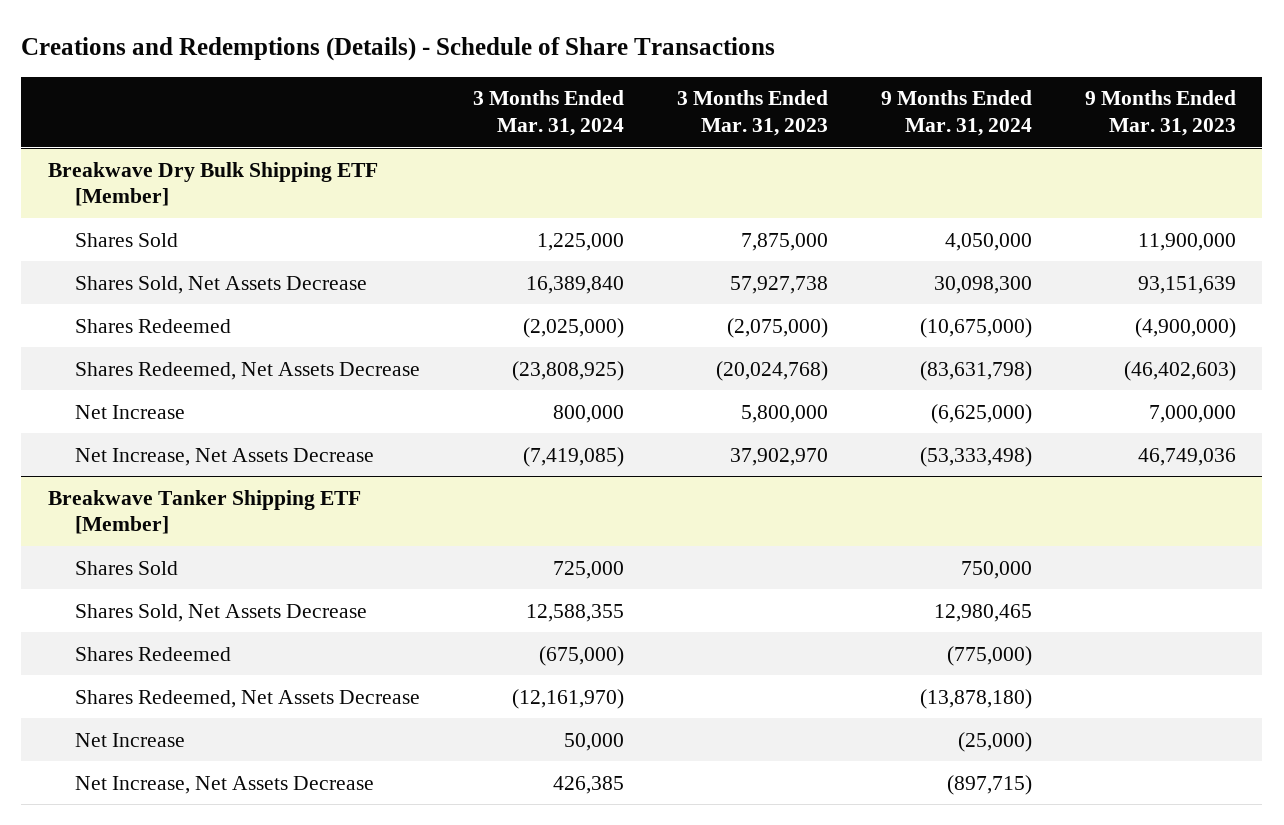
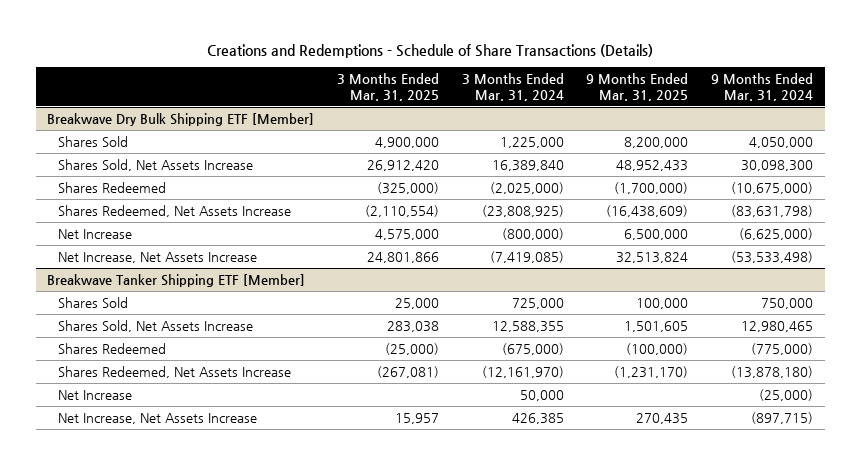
- Creations and Redemptions (Details) - Schedule of Share Transactions
+ Creations and Redemptions - Schedule of Share Transactions (Details)
- | 3 Months Ended Mar. 31, 2024 | 3 Months Ended Mar. 31, 2023 | 9 Months Ended Mar. 31, 2024 | 9 Months Ended Mar. 31, 2023
+ | 3 Months Ended Mar. 31, 2025 | 3 Months Ended Mar. 31, 2024 | 9 Months Ended Mar. 31, 2025 | 9 Months Ended Mar. 31, 2024
@ Breakwave Dry Bulk Shipping ETF [Member]
- Shares Sold, Net Assets Decrease | 16,389,840 | 57,927,738 | 30,098,300 | 93,151,639
+ Shares Sold, Net Assets Increase | 26,912,420 | 16,389,840 | 48,952,433 | 30,098,300
- Shares Redeemed, Net Assets Decrease | (23,808,925) | (20,024,768) | (83,631,798) | (46,402,603)
- Net Increase | 800,000 | 5,800,000 | (6,625,000) | 7,000,000
- Net Increase, Net Assets Decrease | (7,419,085) | 37,902,970 | (53,333,498) | 46,749,036
+ Shares Redeemed, Net Assets Increase | (2,110,554) | (23,808,925) | (16,438,609) | (83,631,798)
+ Net Increase | 4,575,000 | (800,000) | 6,500,000 | (6,625,000)
+ Net Increase, Net Assets Increase | 24,801,866 | (7,419,085) | 32,513,824 | (53,533,498)
@ Breakwave Tanker Shipping ETF [Member]
- Shares Sold, Net Assets Decrease | 12,588,355 | | 12,980,465 |
+ Shares Sold, Net Assets Increase | 283,038 | 12,588,355 | 1,501,605 | 12,980,465
- Shares Redeemed, Net Assets Decrease | (12,161,970) | | (13,878,180) |
+ Shares Redeemed, Net Assets Increase | (267,081) | (12,161,970) | (1,231,170) | (13,878,180)
- Net Increase, Net Assets Decrease | 426,385 | | (897,715) |
+ Net Increase, Net Assets Increase | 15,957 | 426,385 | 270,435 | (897,715)

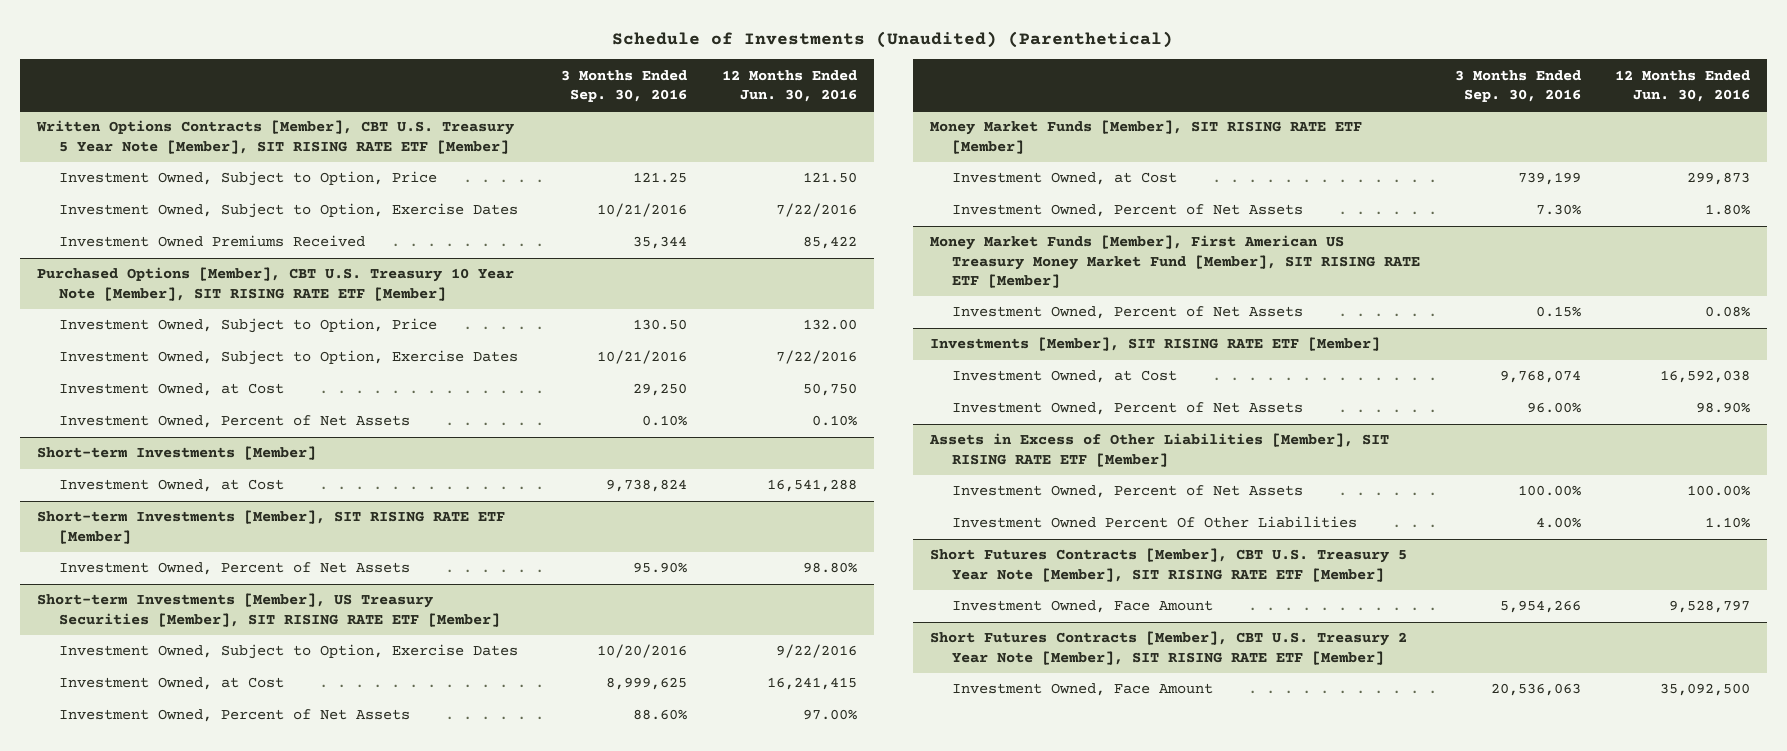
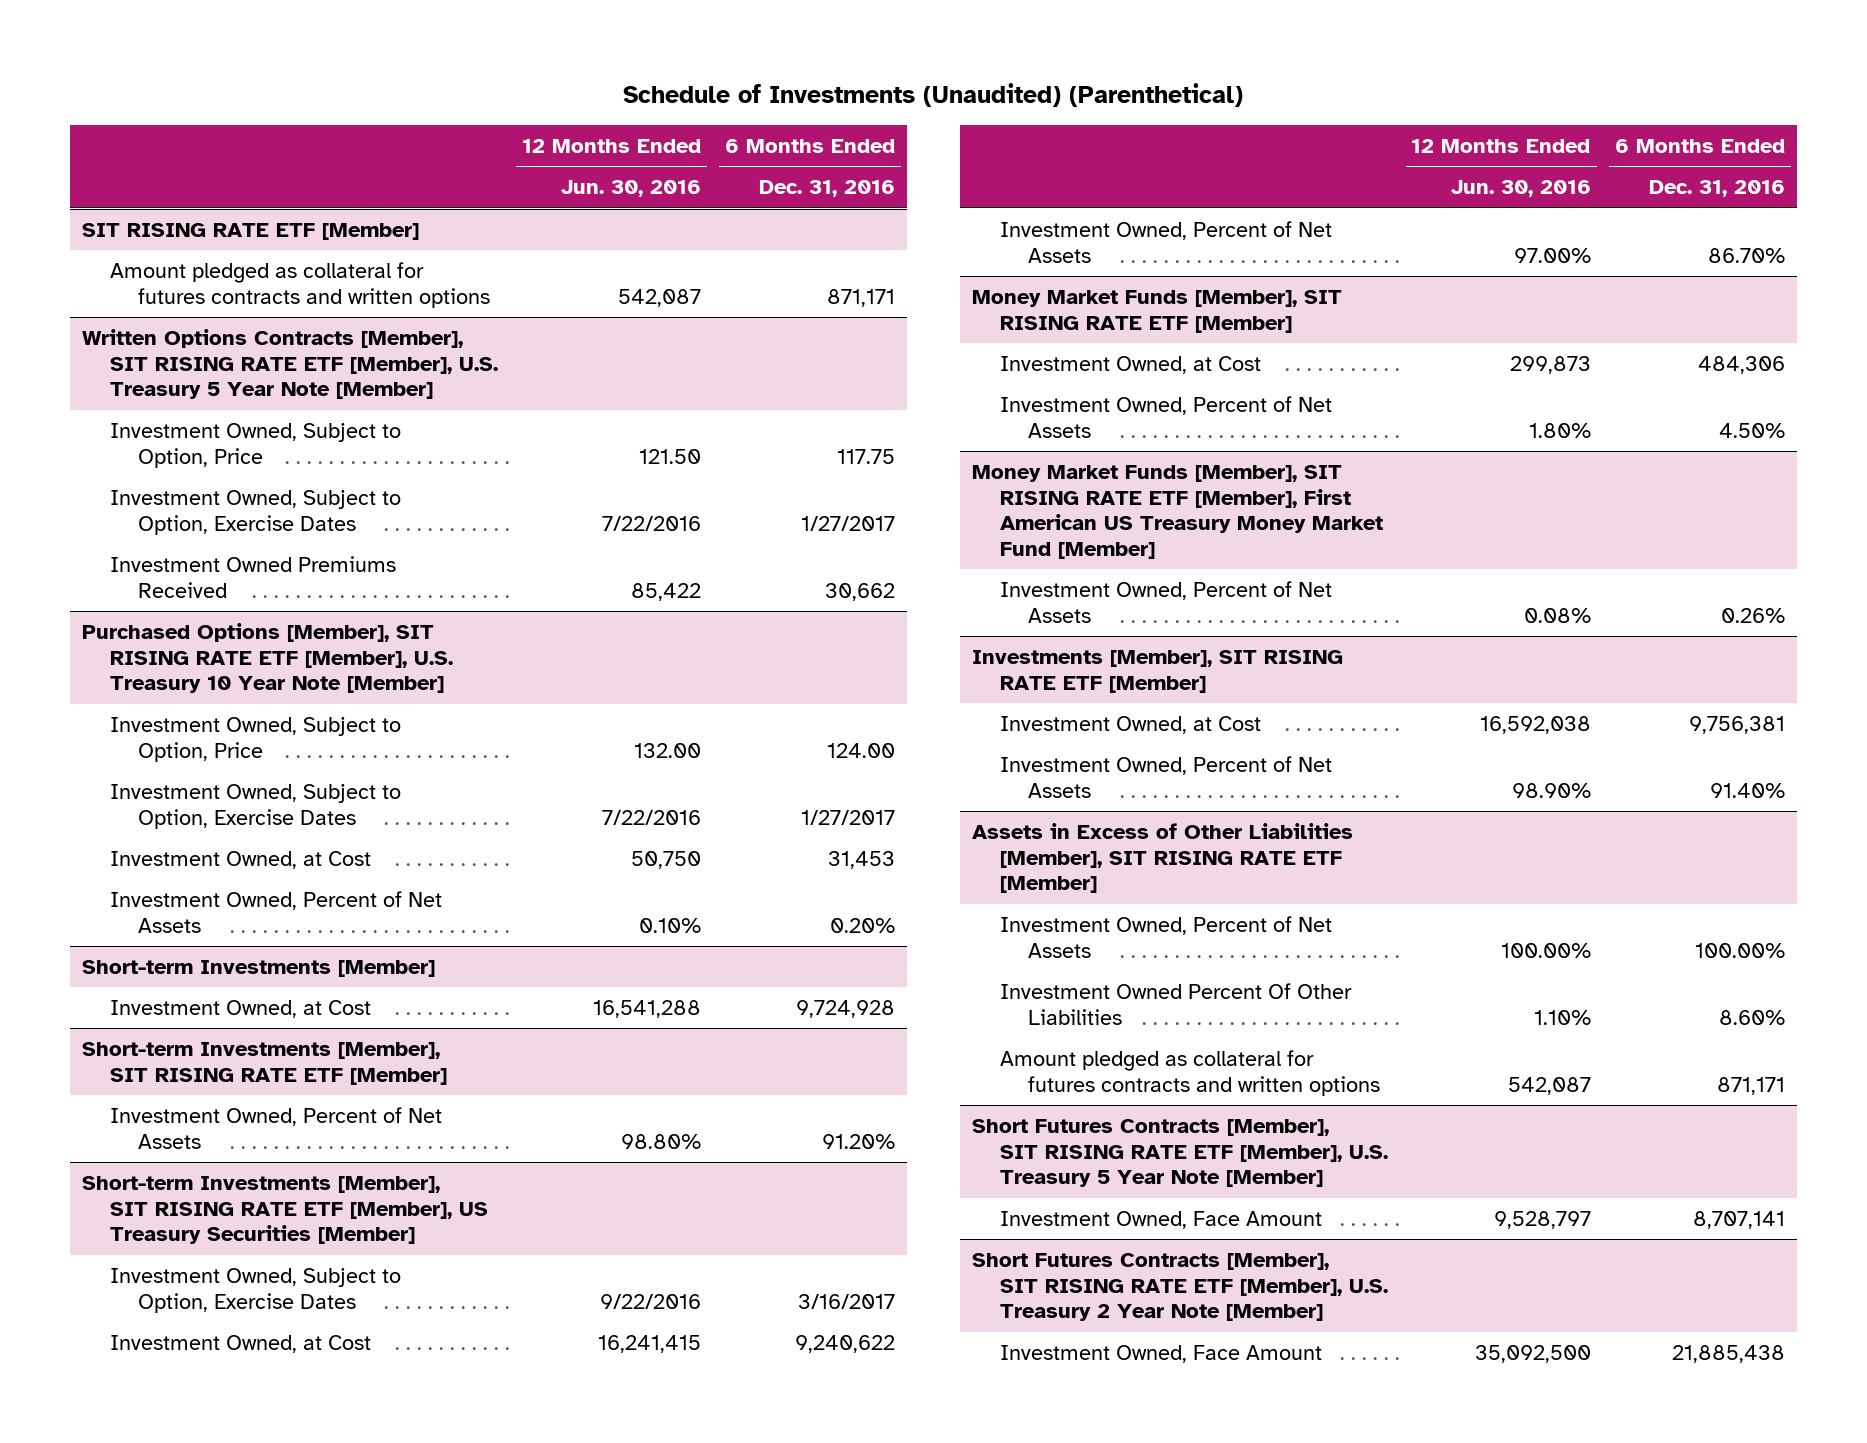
- | 3 Months Ended Sep. 30, 2016 | 12 Months Ended Jun. 30, 2016
+ | 12 Months Ended Jun. 30, 2016 | 6 Months Ended Dec. 31, 2016
- Written Options Contracts [Member], CBT U.S. Treasury 5 Year Note [Member], SIT RISING RATE ETF [Member]
+ SIT RISING RATE ETF [Member]
+ Amount pledged as collateral for futures contracts and written options | 542,087 | 871,171
+ Written Options Contracts [Member], SIT RISING RATE ETF [Member], U.S. Treasury 5 Year Note [Member]
- Purchased Options [Member], CBT U.S. Treasury 10 Year Note [Member], SIT RISING RATE ETF [Member]
+ Purchased Options [Member], SIT RISING RATE ETF [Member], U.S. Treasury 10 Year Note [Member]
- Short-term Investments [Member], US Treasury Securities [Member], SIT RISING RATE ETF [Member]
+ Short-term Investments [Member], SIT RISING RATE ETF [Member], US Treasury Securities [Member]
- Money Market Funds [Member], First American US Treasury Money Market Fund [Member], SIT RISING RATE ETF [Member]
+ Money Market Funds [Member], SIT RISING RATE ETF [Member], First American US Treasury Money Market Fund [Member]
- Short Futures Contracts [Member], CBT U.S. Treasury 5 Year Note [Member], SIT RISING RATE ETF [Member]
@ Assets in Excess of Other Liabilities [Member], SIT RISING RATE ETF [Member]
+ Amount pledged as collateral for futures contracts and written options | 542,087 | 871,171
+ Short Futures Contracts [Member], SIT RISING RATE ETF [Member], U.S. Treasury 5 Year Note [Member]
- Short Futures Contracts [Member], CBT U.S. Treasury 2 Year Note [Member], SIT RISING RATE ETF [Member]
+ Short Futures Contracts [Member], SIT RISING RATE ETF [Member], U.S. Treasury 2 Year Note [Member]

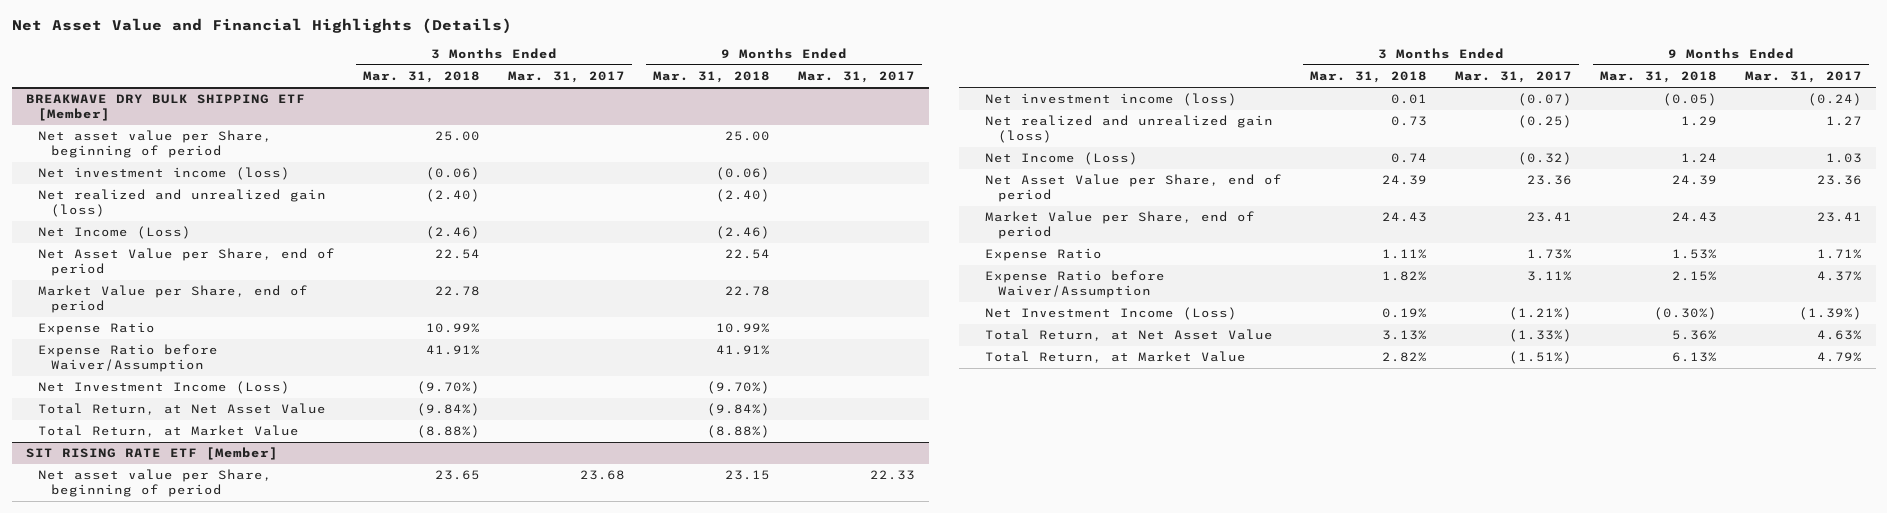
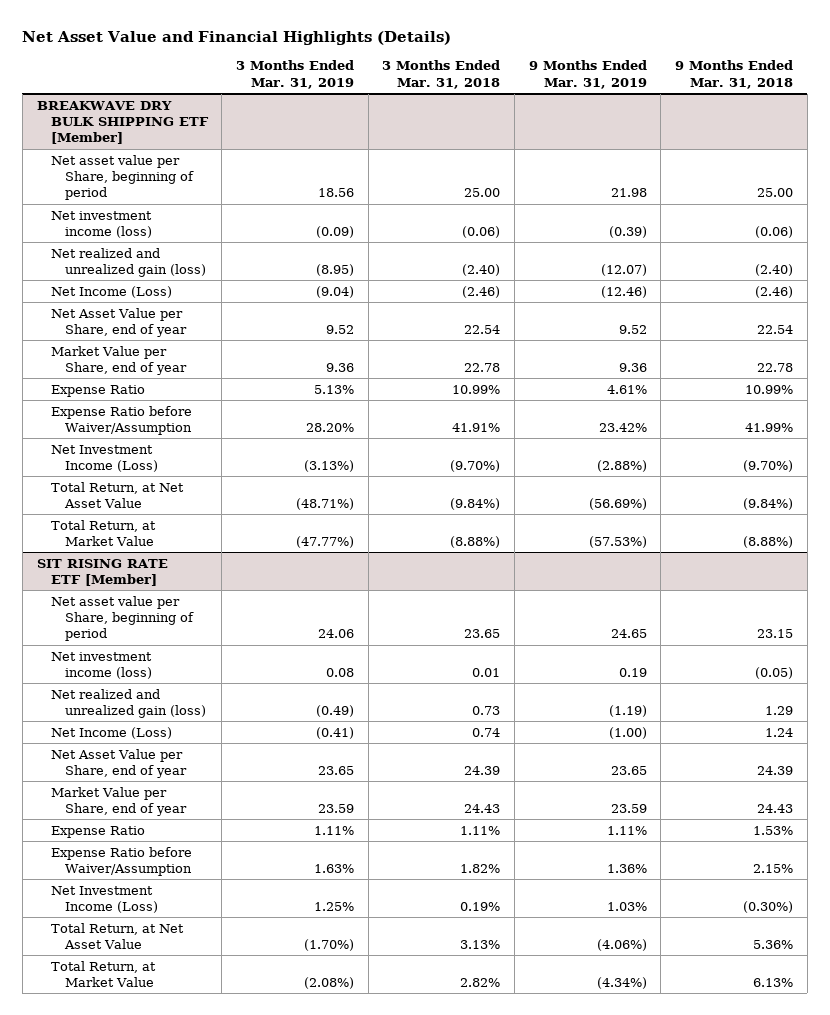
- | 3 Months Ended Mar. 31, 2018 | 3 Months Ended Mar. 31, 2017 | 9 Months Ended Mar. 31, 2018 | 9 Months Ended Mar. 31, 2017
+ | 3 Months Ended Mar. 31, 2019 | 3 Months Ended Mar. 31, 2018 | 9 Months Ended Mar. 31, 2019 | 9 Months Ended Mar. 31, 2018
@ BREAKWAVE DRY BULK SHIPPING ETF [Member]
- Net Asset Value per Share, end of period | 22.54 | | 22.54 |
- Market Value per Share, end of period | 22.78 | | 22.78 |
+ Net Asset Value per Share, end of year | 9.52 | 22.54 | 9.52 | 22.54
+ Market Value per Share, end of year | 9.36 | 22.78 | 9.36 | 22.78
- Expense Ratio before Waiver/Assumption | 41.91% | | 41.91% |
+ Expense Ratio before Waiver/Assumption | 28.20% | 41.91% | 23.42% | 41.99%
@ SIT RISING RATE ETF [Member]
- Net Asset Value per Share, end of period | 24.39 | 23.36 | 24.39 | 23.36
- Market Value per Share, end of period | 24.43 | 23.41 | 24.43 | 23.41
+ Net Asset Value per Share, end of year | 23.65 | 24.39 | 23.65 | 24.39
+ Market Value per Share, end of year | 23.59 | 24.43 | 23.59 | 24.43

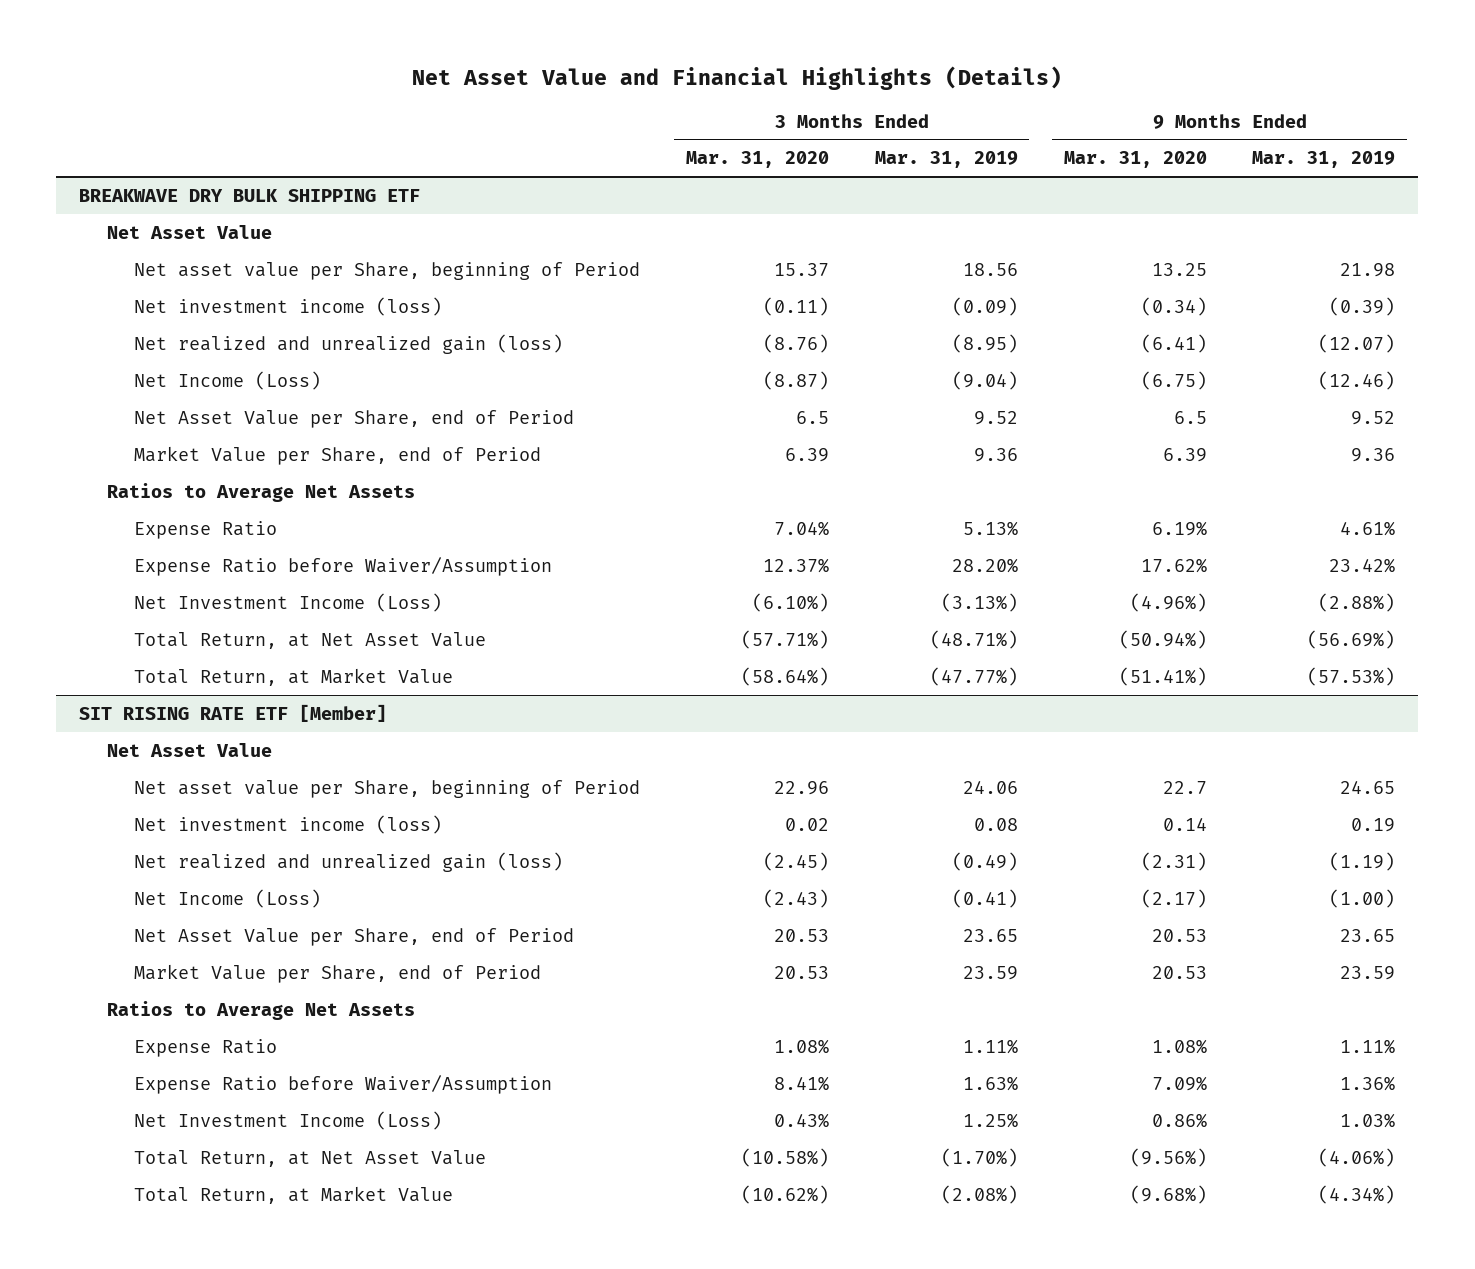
- | 3 Months Ended Mar. 31, 2019 | 3 Months Ended Mar. 31, 2018 | 9 Months Ended Mar. 31, 2019 | 9 Months Ended Mar. 31, 2018
+ | 3 Months Ended Mar. 31, 2020 | 3 Months Ended Mar. 31, 2019 | 9 Months Ended Mar. 31, 2020 | 9 Months Ended Mar. 31, 2019
- BREAKWAVE DRY BULK SHIPPING ETF [Member]
- Net asset value per Share, beginning of period | 18.56 | 25.00 | 21.98 | 25.00
+ BREAKWAVE DRY BULK SHIPPING ETF
+ Net Asset Value
+ Net asset value per Share, beginning of Period | 15.37 | 18.56 | 13.25 | 21.98
- Net Asset Value per Share, end of year | 9.52 | 22.54 | 9.52 | 22.54
- Market Value per Share, end of year | 9.36 | 22.78 | 9.36 | 22.78
+ Net Asset Value per Share, end of Period | 6.5 | 9.52 | 6.5 | 9.52
+ Market Value per Share, end of Period | 6.39 | 9.36 | 6.39 | 9.36
+ Ratios to Average Net Assets
@ SIT RISING RATE ETF [Member]
- Net asset value per Share, beginning of period | 24.06 | 23.65 | 24.65 | 23.15
+ Net Asset Value
+ Net asset value per Share, beginning of Period | 22.96 | 24.06 | 22.7 | 24.65
- Net Asset Value per Share, end of year | 23.65 | 24.39 | 23.65 | 24.39
- Market Value per Share, end of year | 23.59 | 24.43 | 23.59 | 24.43
+ Net Asset Value per Share, end of Period | 20.53 | 23.65 | 20.53 | 23.65
+ Market Value per Share, end of Period | 20.53 | 23.59 | 20.53 | 23.59
+ Ratios to Average Net Assets

